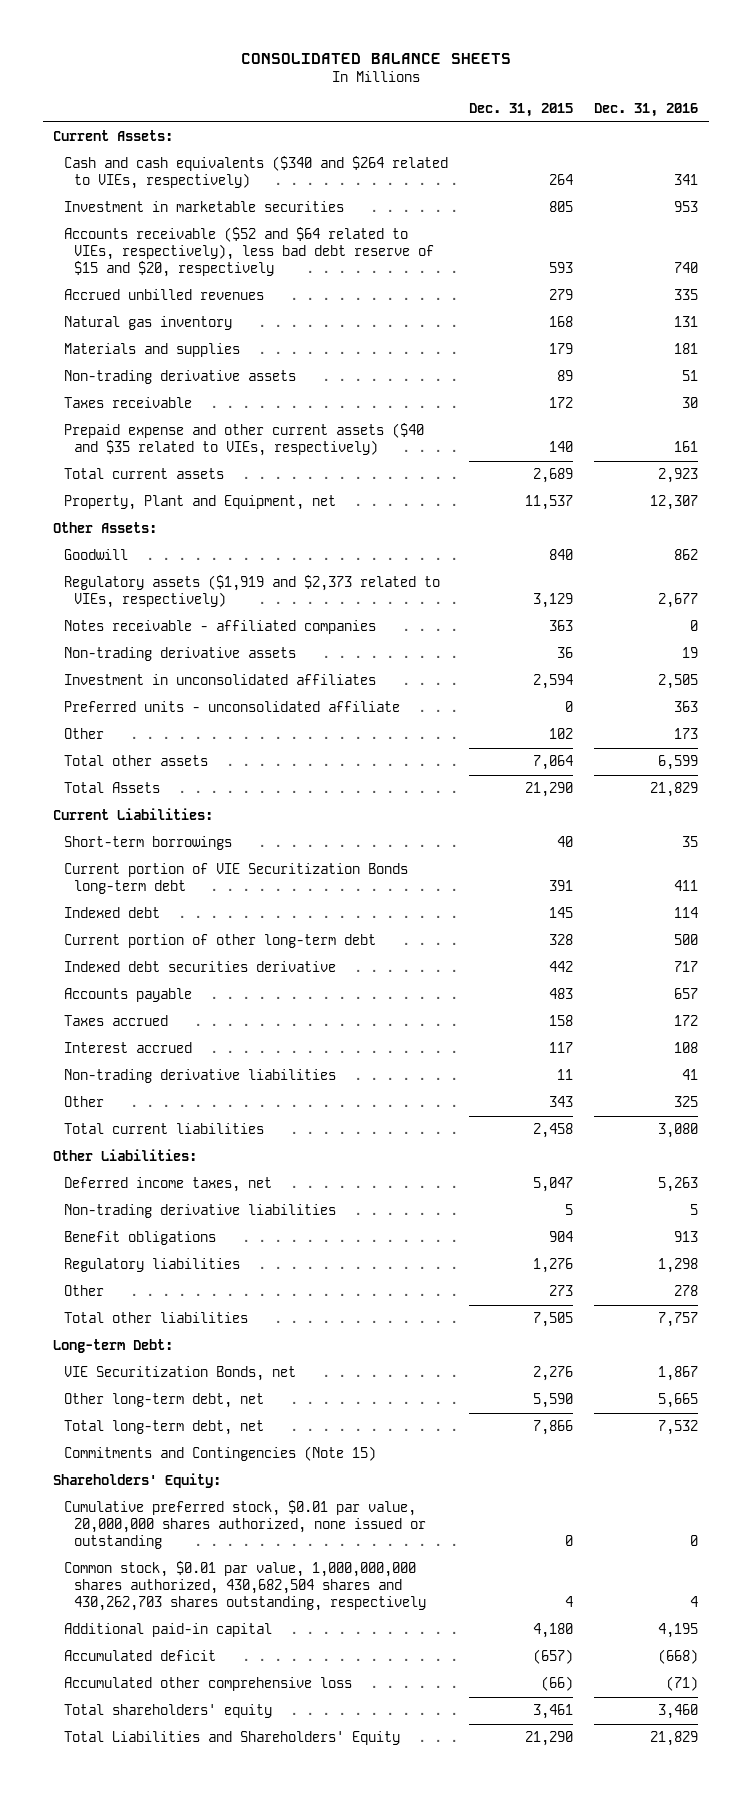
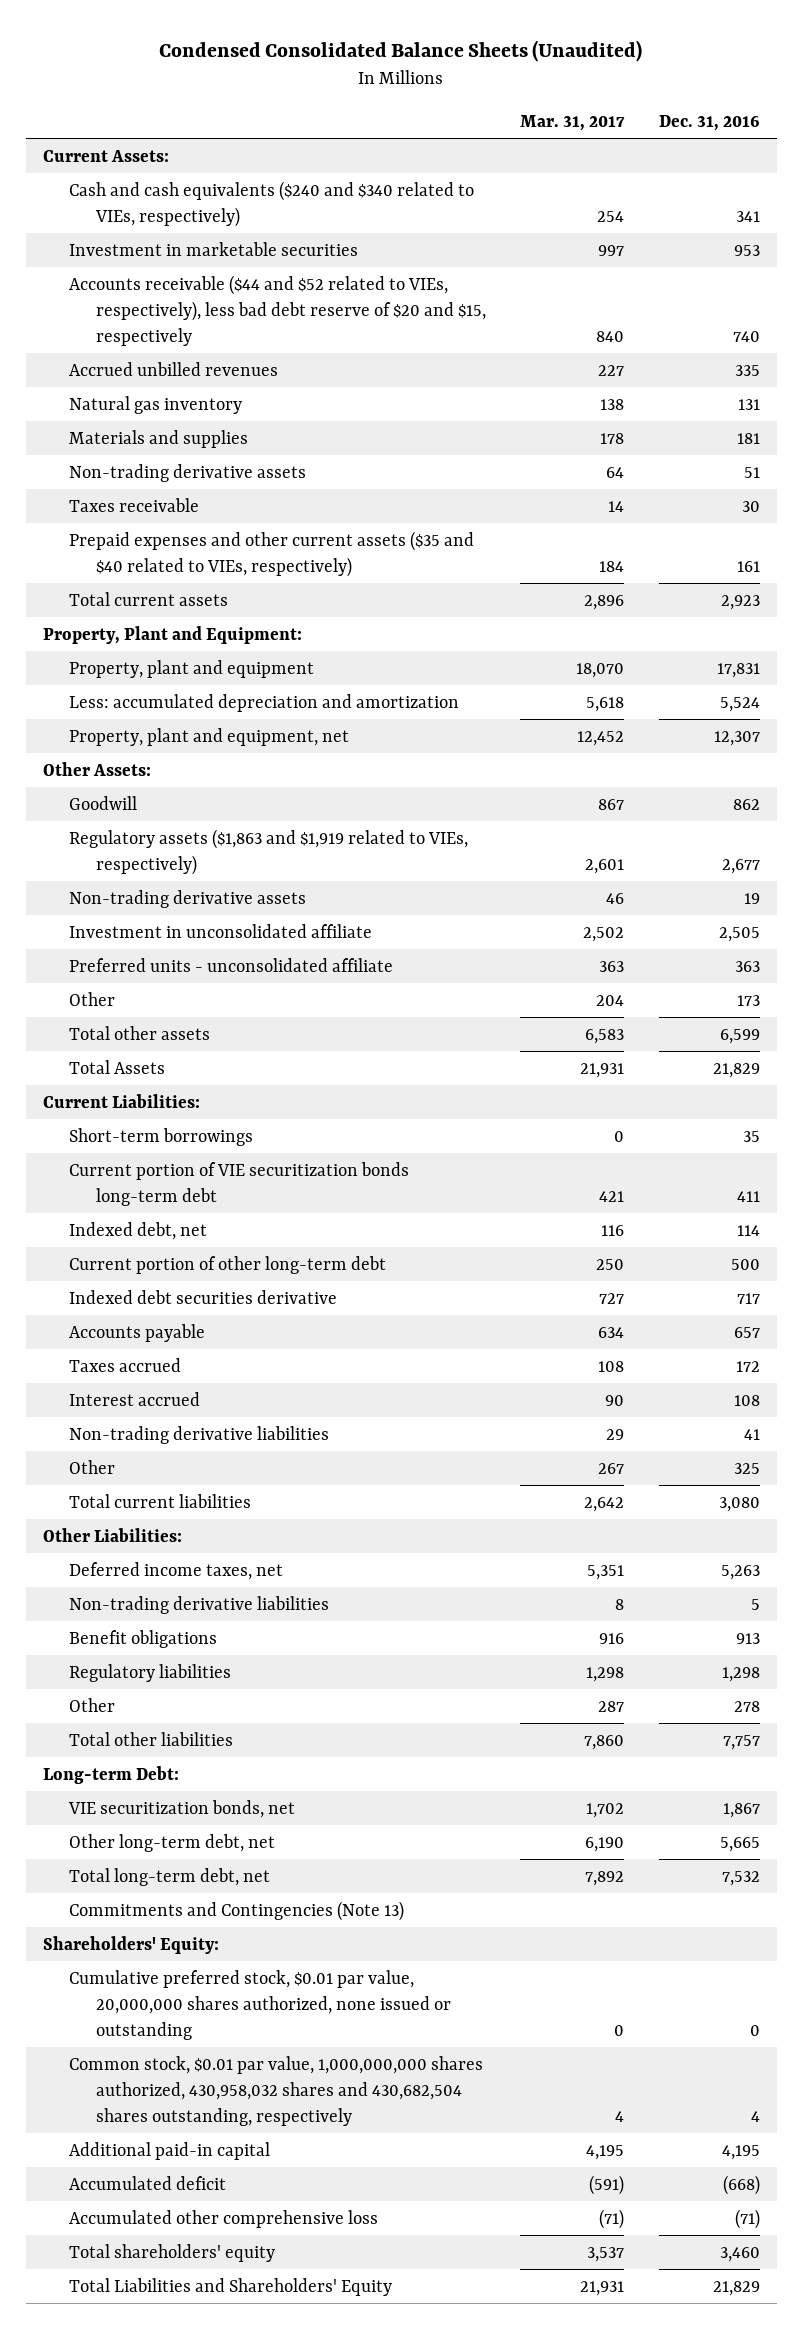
- CONSOLIDATED BALANCE SHEETS
+ Condensed Consolidated Balance Sheets (Unaudited)
- | Dec. 31, 2015 | Dec. 31, 2016
+ | Mar. 31, 2017 | Dec. 31, 2016
- Cash and cash equivalents ($340 and $264 related to VIEs, respectively) | 264 | 341
+ Cash and cash equivalents ($240 and $340 related to VIEs, respectively) | 254 | 341
- Accounts receivable ($52 and $64 related to VIEs, respectively), less bad debt reserve of $15 and $20, respectively | 593 | 740
+ Accounts receivable ($44 and $52 related to VIEs, respectively), less bad debt reserve of $20 and $15, respectively | 840 | 740
- Prepaid expense and other current assets ($40 and $35 related to VIEs, respectively) | 140 | 161
+ Prepaid expenses and other current assets ($35 and $40 related to VIEs, respectively) | 184 | 161
- Property, Plant and Equipment, net | 11,537 | 12,307
+ Property, Plant and Equipment:
+ Property, plant and equipment | 18,070 | 17,831
+ Less: accumulated depreciation and amortization | 5,618 | 5,524
+ Property, plant and equipment, net | 12,452 | 12,307
- Regulatory assets ($1,919 and $2,373 related to VIEs, respectively) | 3,129 | 2,677
- Notes receivable - affiliated companies | 363 | 0
+ Regulatory assets ($1,863 and $1,919 related to VIEs, respectively) | 2,601 | 2,677
- Investment in unconsolidated affiliates | 2,594 | 2,505
+ Investment in unconsolidated affiliate | 2,502 | 2,505
- Current portion of VIE Securitization Bonds long-term debt | 391 | 411
- Indexed debt | 145 | 114
+ Current portion of VIE securitization bonds long-term debt | 421 | 411
+ Indexed debt, net | 116 | 114
- VIE Securitization Bonds, net | 2,276 | 1,867
+ VIE securitization bonds, net | 1,702 | 1,867
- Commitments and Contingencies (Note 15)
+ Commitments and Contingencies (Note 13)
- Common stock, $0.01 par value, 1,000,000,000 shares authorized, 430,682,504 shares and 430,262,703 shares outstanding, respectively | 4 | 4
+ Common stock, $0.01 par value, 1,000,000,000 shares authorized, 430,958,032 shares and 430,682,504 shares outstanding, respectively | 4 | 4

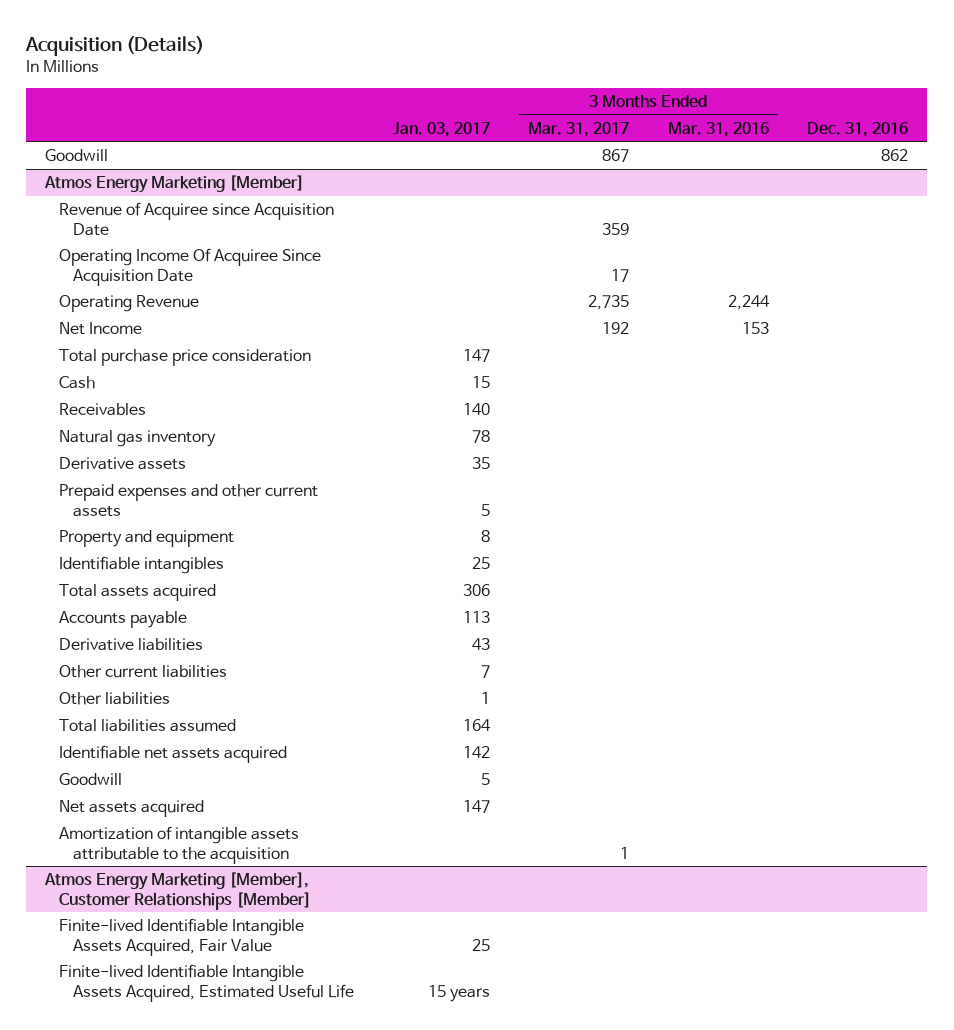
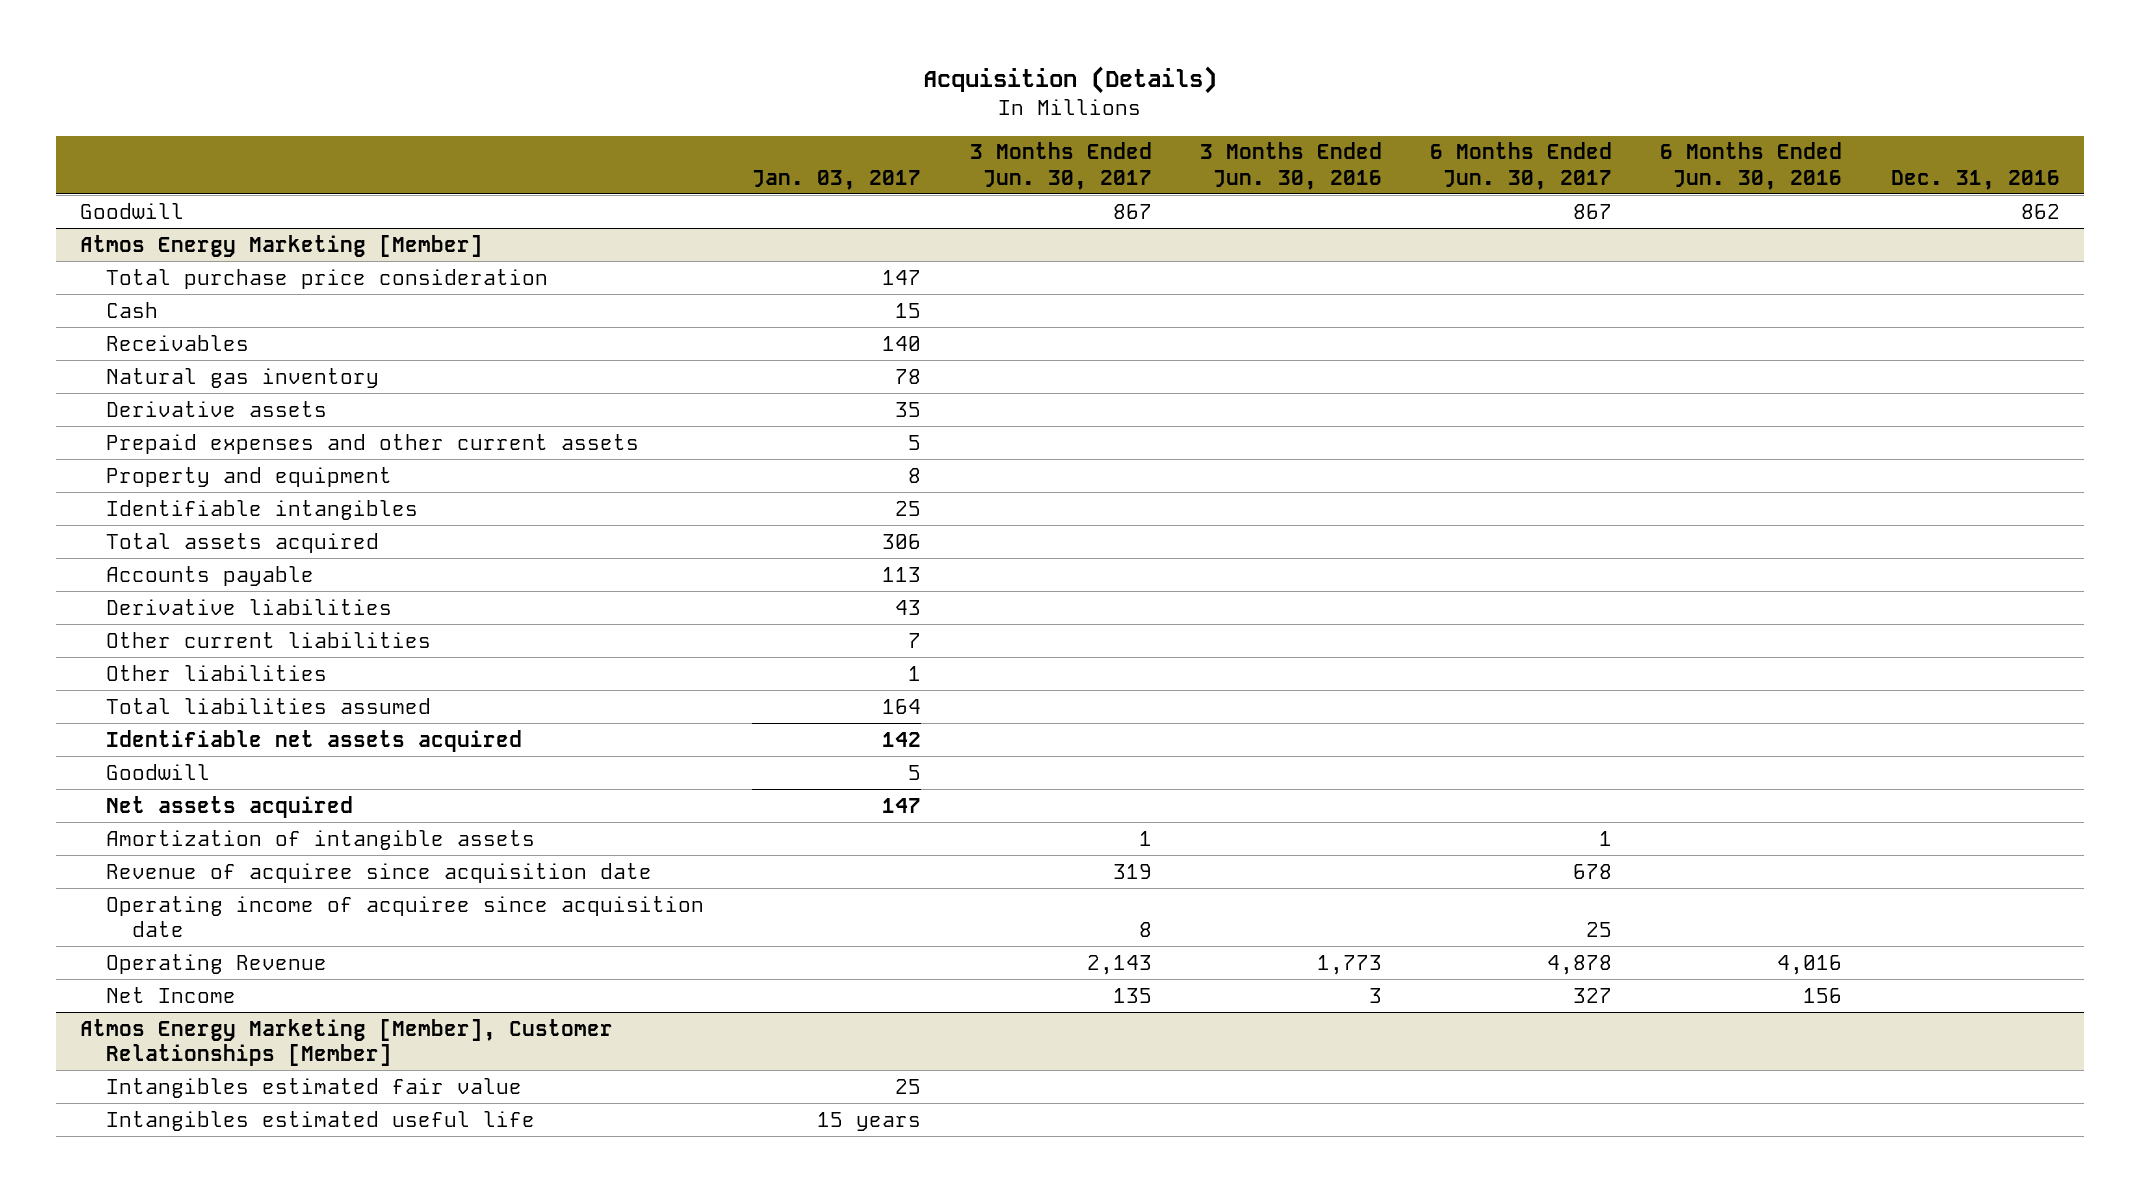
- | Jan. 03, 2017 | 3 Months Ended Mar. 31, 2017 | 3 Months Ended Mar. 31, 2016 | Dec. 31, 2016
+ | Jan. 03, 2017 | 3 Months Ended Jun. 30, 2017 | 3 Months Ended Jun. 30, 2016 | 6 Months Ended Jun. 30, 2017 | 6 Months Ended Jun. 30, 2016 | Dec. 31, 2016
@ Atmos Energy Marketing [Member]
- Revenue of Acquiree since Acquisition Date | | 359 | |
- Operating Income Of Acquiree Since Acquisition Date | | 17 | |
- Amortization of intangible assets attributable to the acquisition | | 1 | |
+ Amortization of intangible assets | | 1 | | 1 | |
+ Revenue of acquiree since acquisition date | | 319 | | 678 | |
+ Operating income of acquiree since acquisition date | | 8 | | 25 | |
moved down: Operating Revenue | | 2,143 | 1,773 | 4,878 | 4,016 |
moved down: Net Income | | 135 | 3 | 327 | 156 |
@ Atmos Energy Marketing [Member], Customer Relationships [Member]
- Finite-lived Identifiable Intangible Assets Acquired, Fair Value | 25 | | |
- Finite-lived Identifiable Intangible Assets Acquired, Estimated Useful Life | 15 years | | |
+ Intangibles estimated fair value | 25 | | | | |
+ Intangibles estimated useful life | 15 years | | | | |

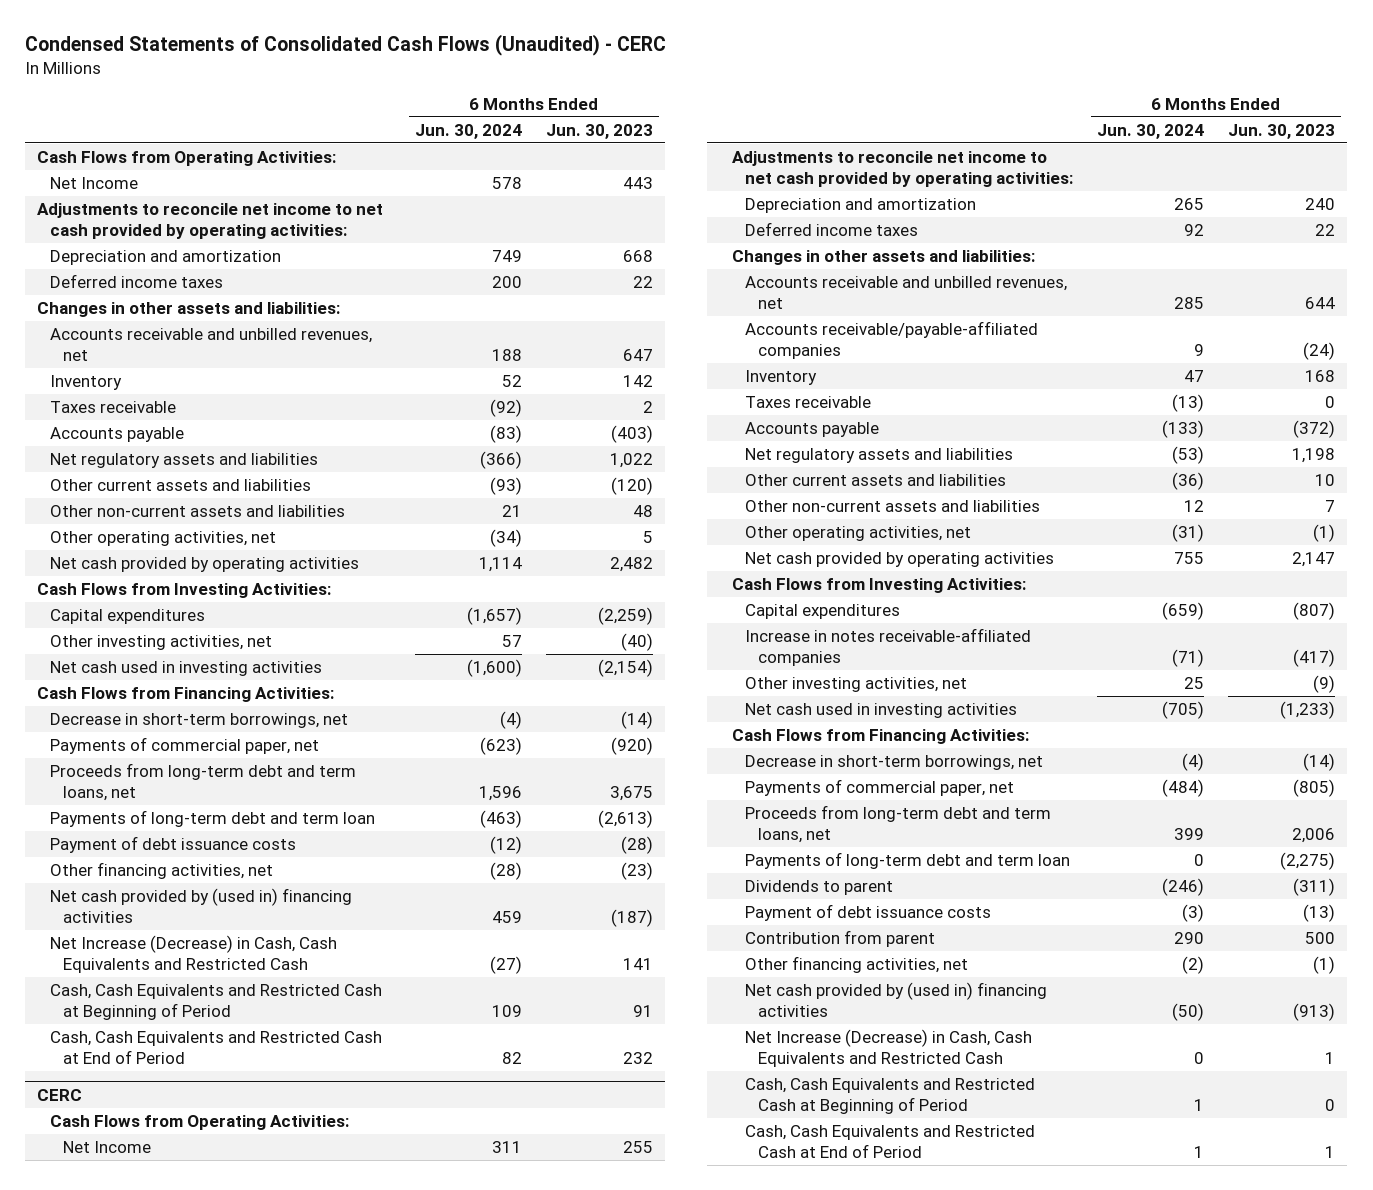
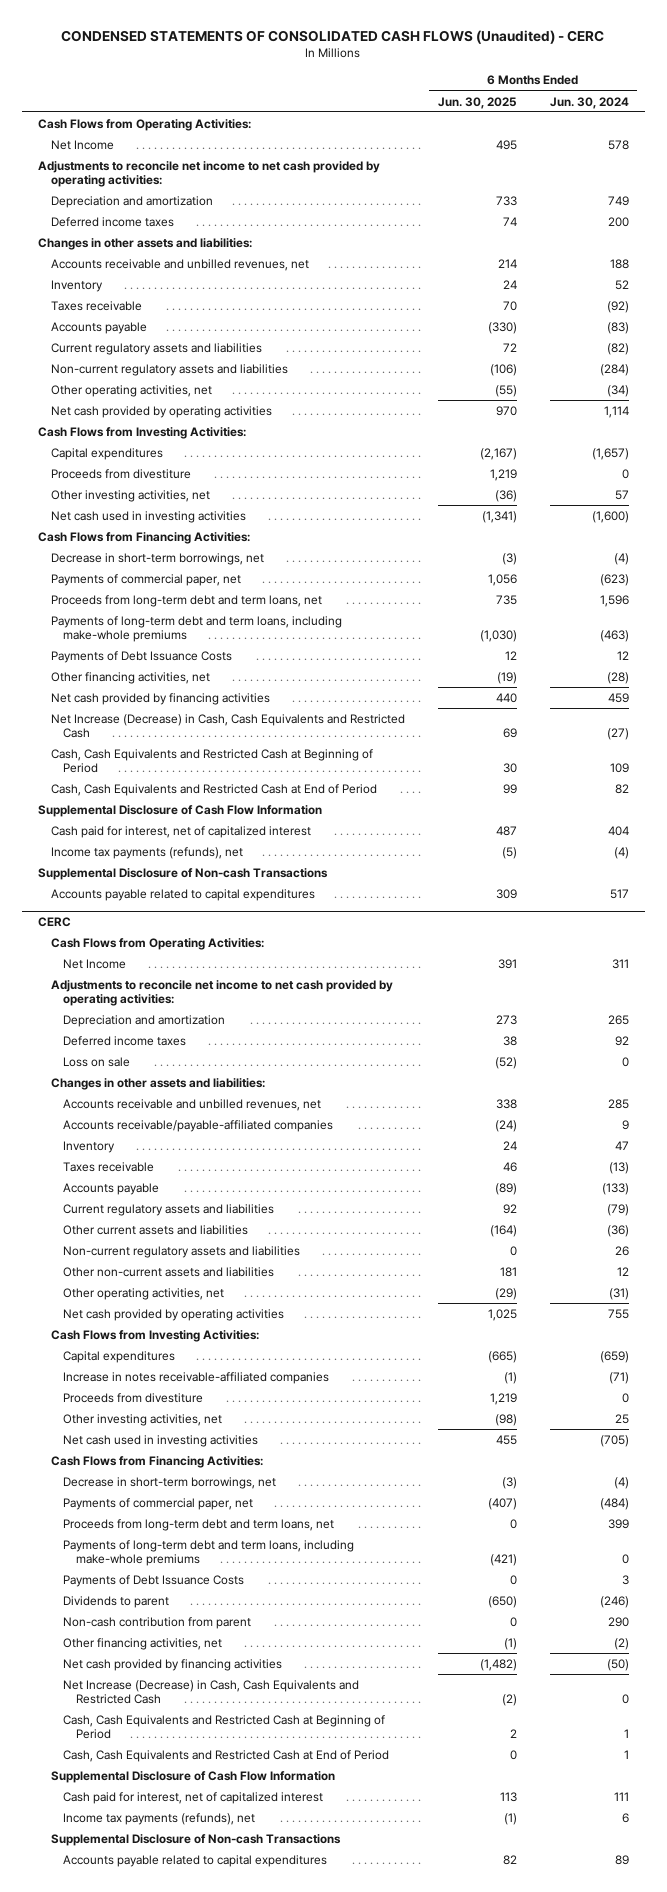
- Condensed Statements of Consolidated Cash Flows (Unaudited) - CERC
+ CONDENSED STATEMENTS OF CONSOLIDATED CASH FLOWS (Unaudited) - CERC
- | 6 Months Ended Jun. 30, 2024 | 6 Months Ended Jun. 30, 2023
+ | 6 Months Ended Jun. 30, 2025 | 6 Months Ended Jun. 30, 2024
- Net regulatory assets and liabilities | (366) | 1,022
- Other current assets and liabilities | (93) | (120)
- Other non-current assets and liabilities | 21 | 48
+ Current regulatory assets and liabilities | 72 | (82)
+ Non-current regulatory assets and liabilities | (106) | (284)
+ Proceeds from divestiture | 1,219 | 0
- Payments of long-term debt and term loan | (463) | (2,613)
- Payment of debt issuance costs | (12) | (28)
+ Payments of long-term debt and term loans, including make-whole premiums | (1,030) | (463)
+ Payments of Debt Issuance Costs | 12 | 12
- Net cash provided by (used in) financing activities | 459 | (187)
+ Net cash provided by financing activities | 440 | 459
+ Supplemental Disclosure of Cash Flow Information
+ Cash paid for interest, net of capitalized interest | 487 | 404
+ Income tax payments (refunds), net | (5) | (4)
+ Supplemental Disclosure of Non-cash Transactions
+ Accounts payable related to capital expenditures | 309 | 517
@ CERC
+ Loss on sale | (52) | 0
- Net regulatory assets and liabilities | (53) | 1,198
+ Current regulatory assets and liabilities | 92 | (79)
+ Non-current regulatory assets and liabilities | 0 | 26
+ Proceeds from divestiture | 1,219 | 0
- Payments of long-term debt and term loan | 0 | (2,275)
+ Payments of long-term debt and term loans, including make-whole premiums | (421) | 0
+ Payments of Debt Issuance Costs | 0 | 3
- Payment of debt issuance costs | (3) | (13)
- Contribution from parent | 290 | 500
+ Non-cash contribution from parent | 0 | 290
- Net cash provided by (used in) financing activities | (50) | (913)
+ Net cash provided by financing activities | (1,482) | (50)
+ Supplemental Disclosure of Cash Flow Information
+ Cash paid for interest, net of capitalized interest | 113 | 111
+ Income tax payments (refunds), net | (1) | 6
+ Supplemental Disclosure of Non-cash Transactions
+ Accounts payable related to capital expenditures | 82 | 89

